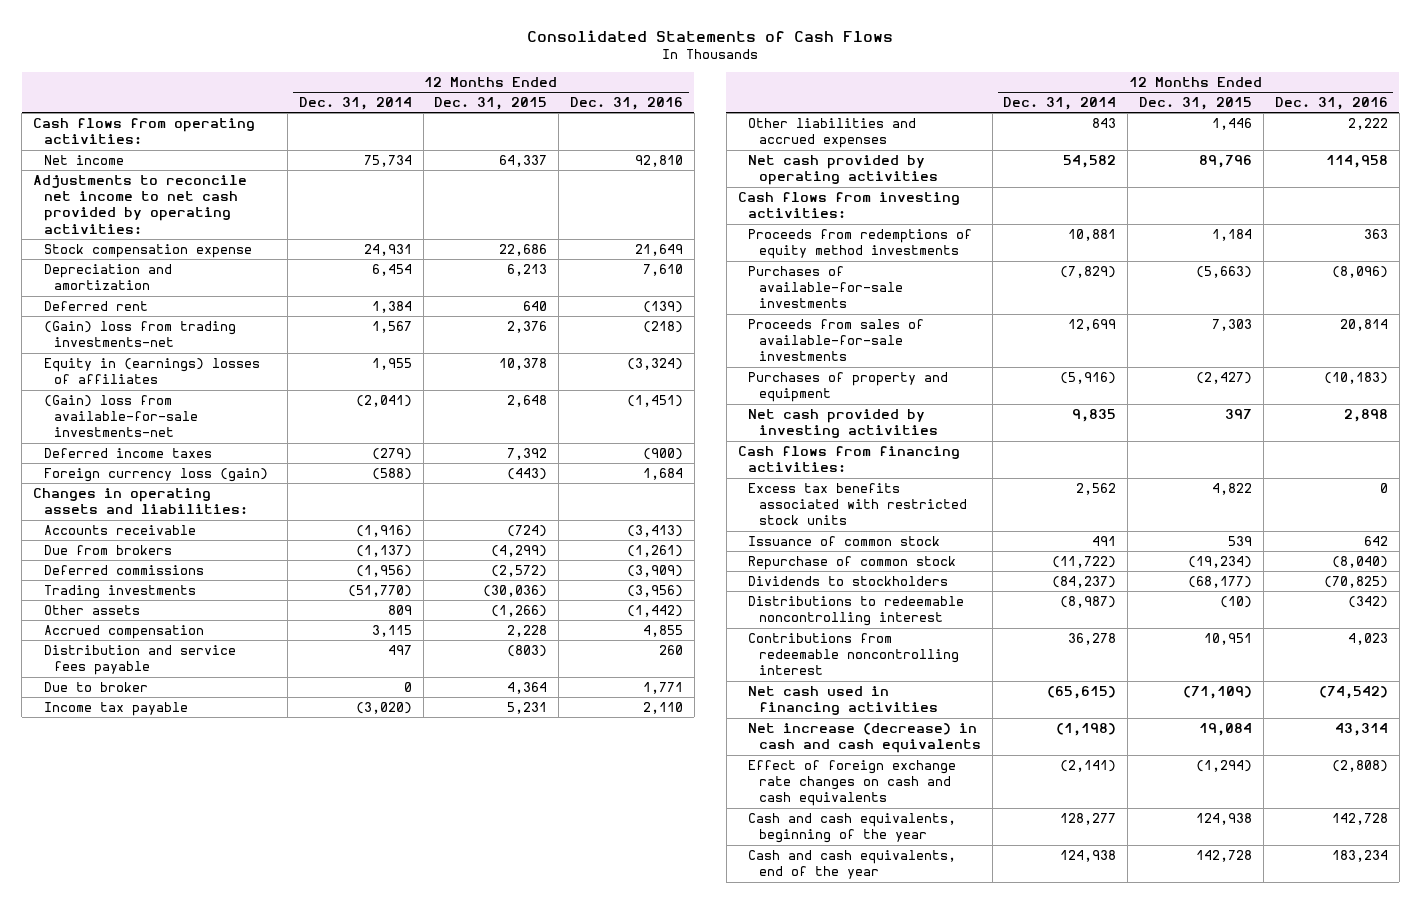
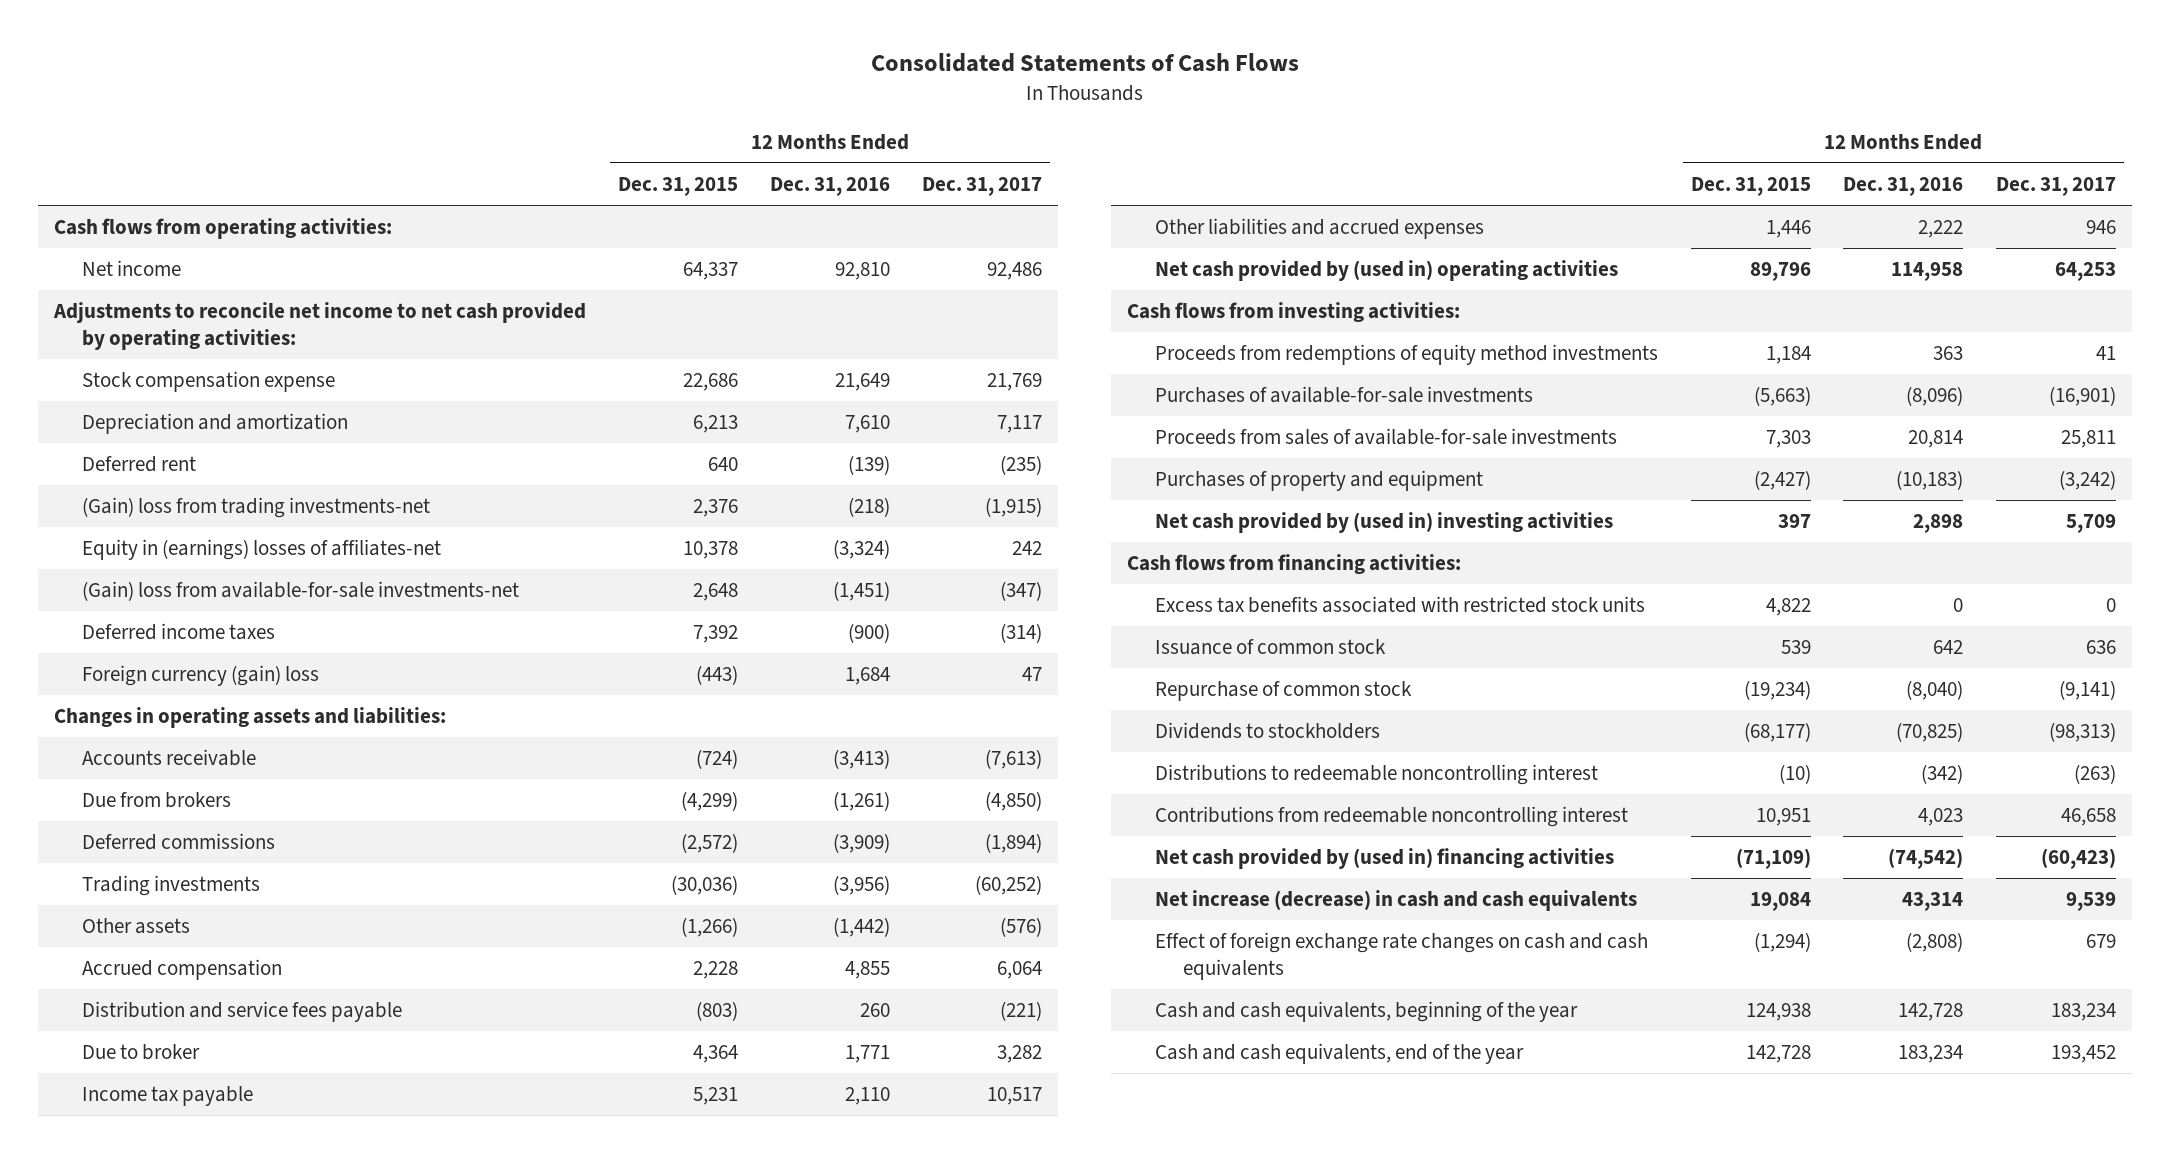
- | 12 Months Ended Dec. 31, 2014 | 12 Months Ended Dec. 31, 2015 | 12 Months Ended Dec. 31, 2016
+ | 12 Months Ended Dec. 31, 2015 | 12 Months Ended Dec. 31, 2016 | 12 Months Ended Dec. 31, 2017
- Equity in (earnings) losses of affiliates | 1,955 | 10,378 | (3,324)
+ Equity in (earnings) losses of affiliates-net | 10,378 | (3,324) | 242
- Foreign currency loss (gain) | (588) | (443) | 1,684
+ Foreign currency (gain) loss | (443) | 1,684 | 47
- Net cash provided by operating activities | 54,582 | 89,796 | 114,958
+ Net cash provided by (used in) operating activities | 89,796 | 114,958 | 64,253
- Net cash provided by investing activities | 9,835 | 397 | 2,898
+ Net cash provided by (used in) investing activities | 397 | 2,898 | 5,709
- Net cash used in financing activities | (65,615) | (71,109) | (74,542)
+ Net cash provided by (used in) financing activities | (71,109) | (74,542) | (60,423)

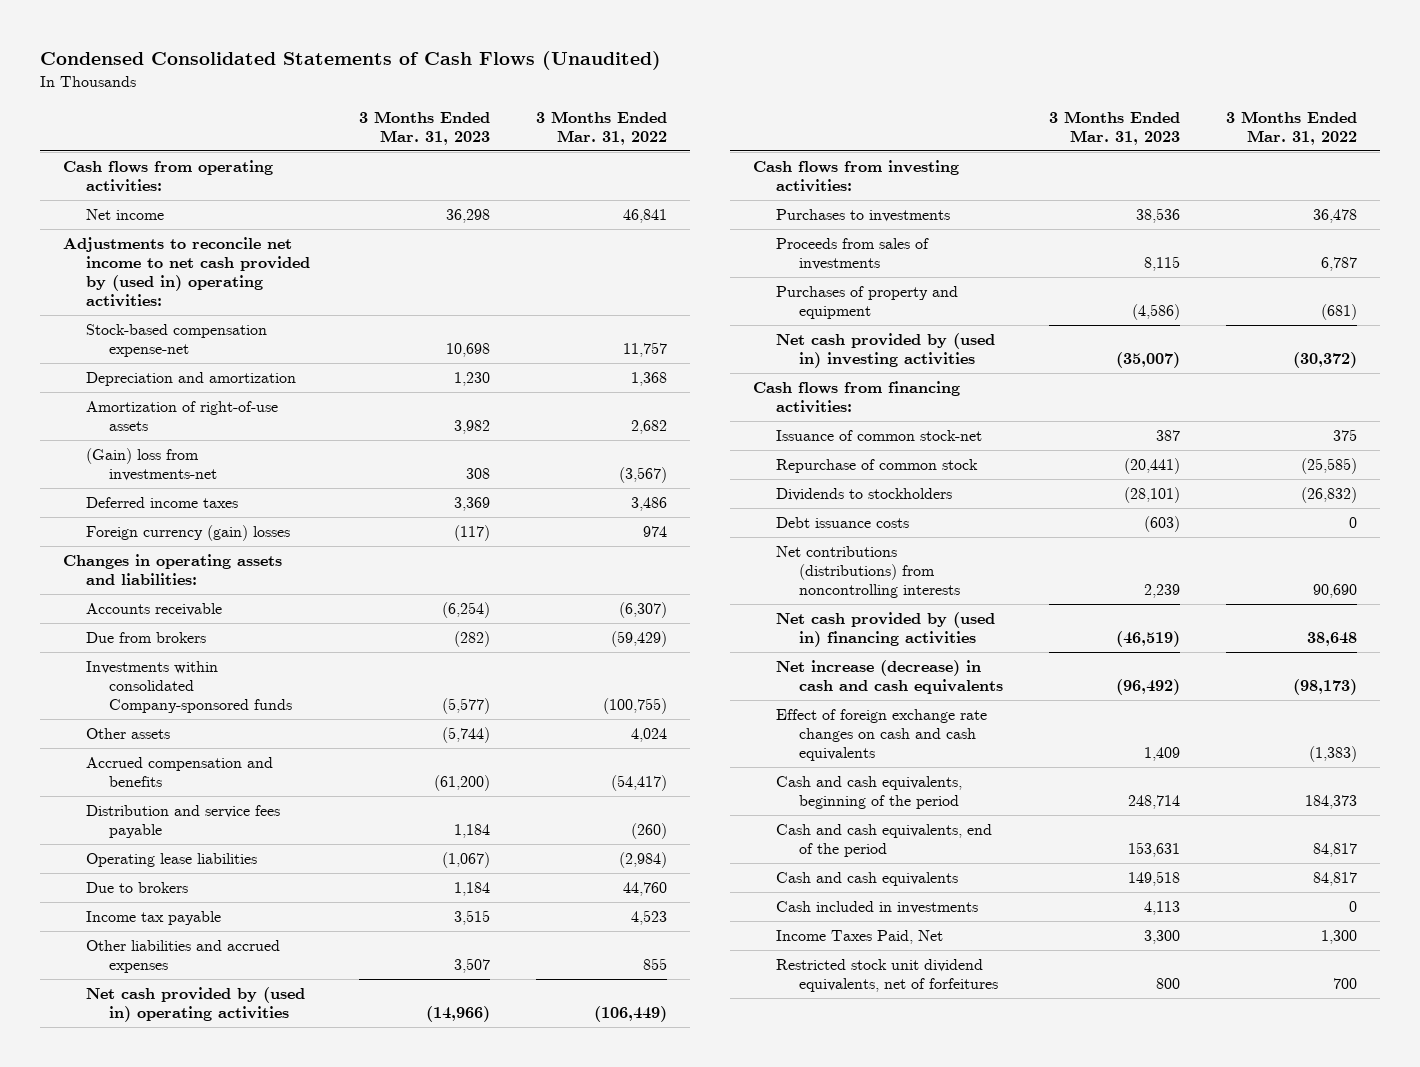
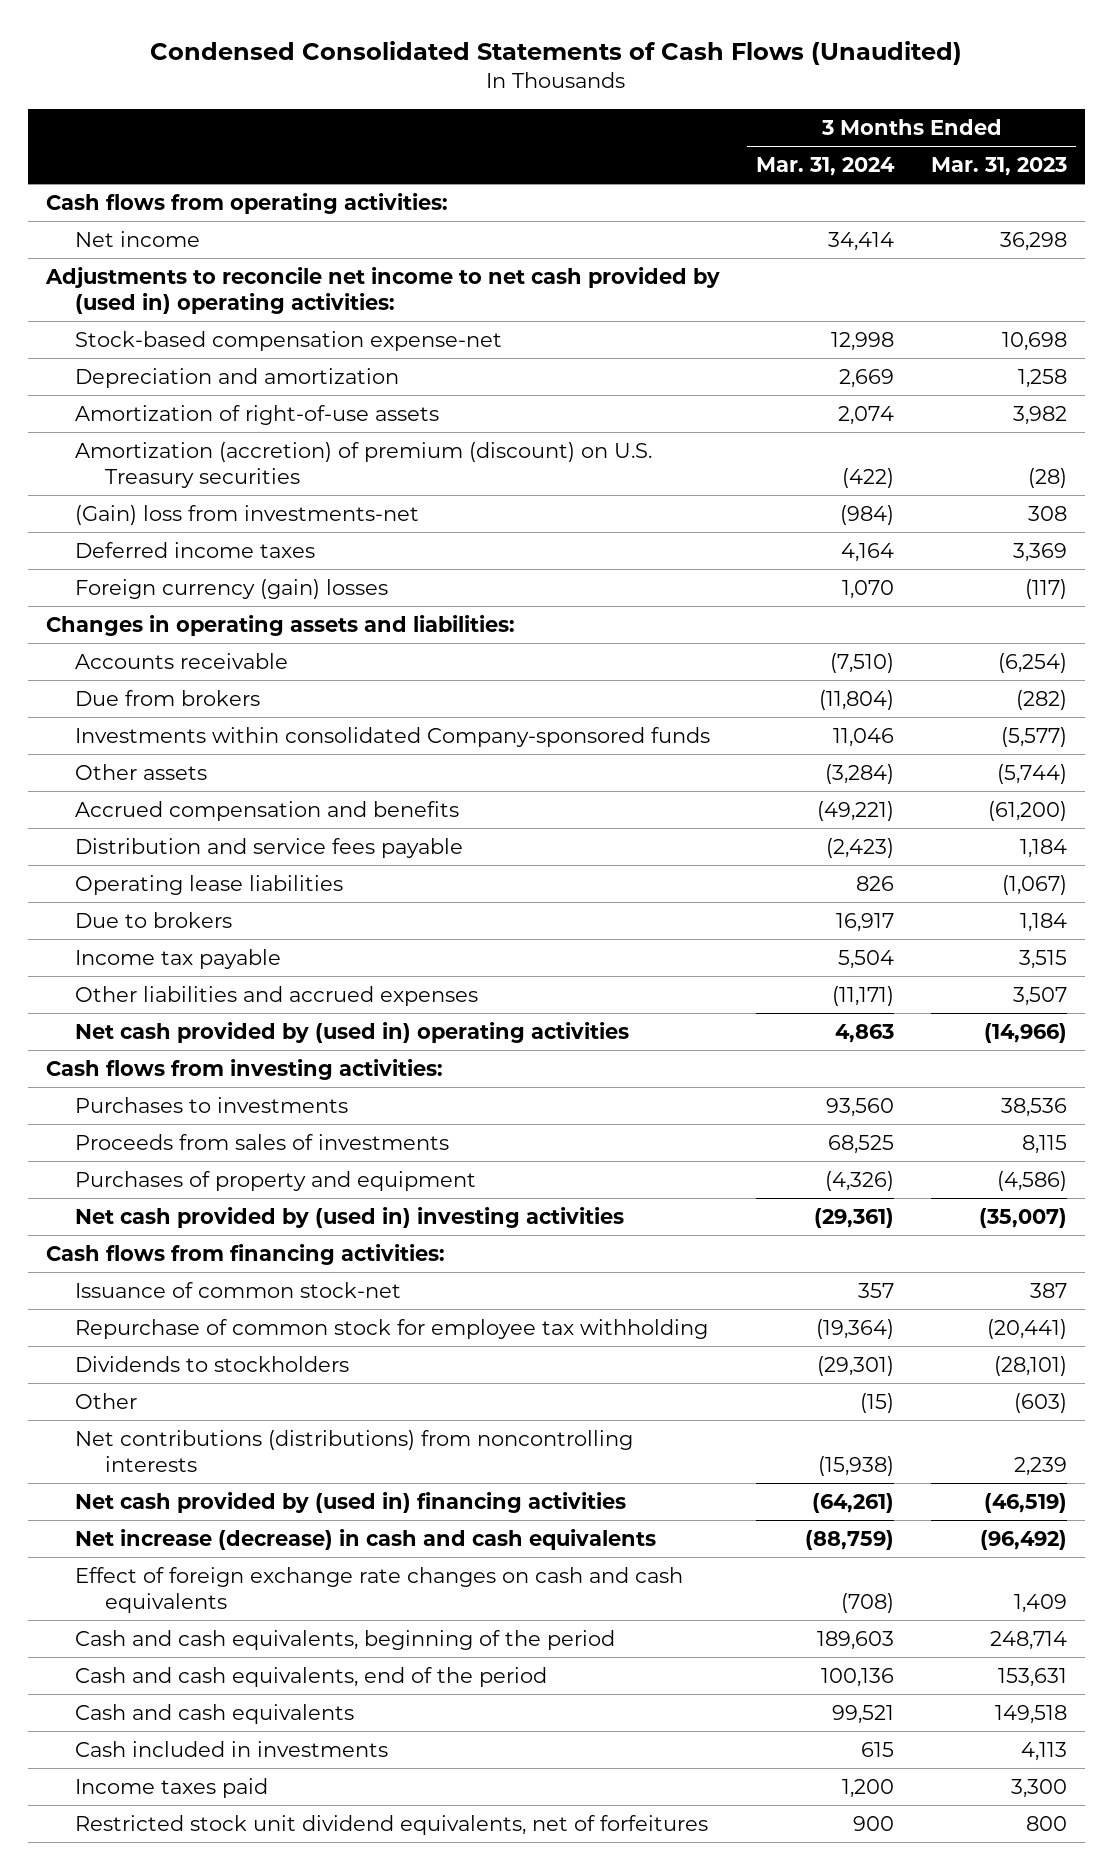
- | 3 Months Ended Mar. 31, 2023 | 3 Months Ended Mar. 31, 2022
+ | 3 Months Ended Mar. 31, 2024 | 3 Months Ended Mar. 31, 2023
- Depreciation and amortization | 1,230 | 1,368
+ Depreciation and amortization | 2,669 | 1,258
+ Amortization (accretion) of premium (discount) on U.S. Treasury securities | (422) | (28)
- Repurchase of common stock | (20,441) | (25,585)
+ Repurchase of common stock for employee tax withholding | (19,364) | (20,441)
- Debt issuance costs | (603) | 0
+ Other | (15) | (603)
- Income Taxes Paid, Net | 3,300 | 1,300
+ Income taxes paid | 1,200 | 3,300

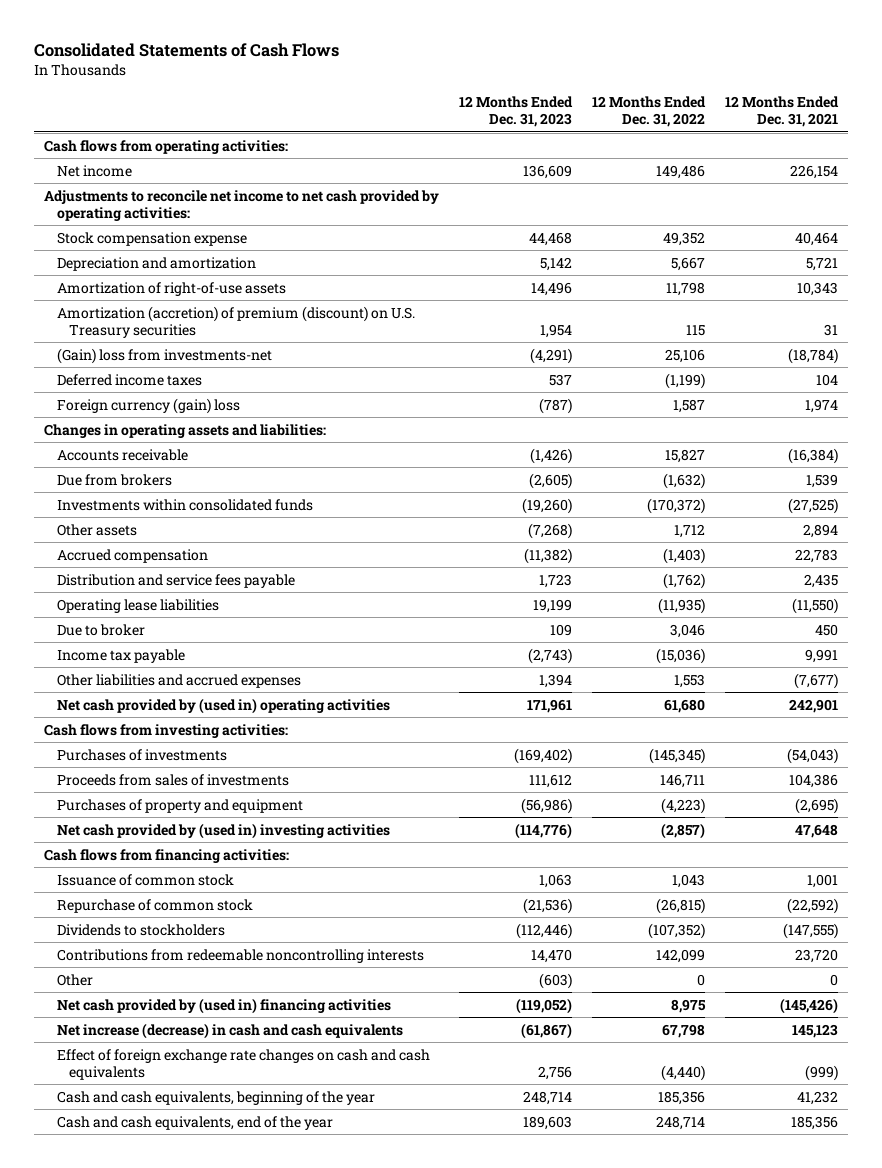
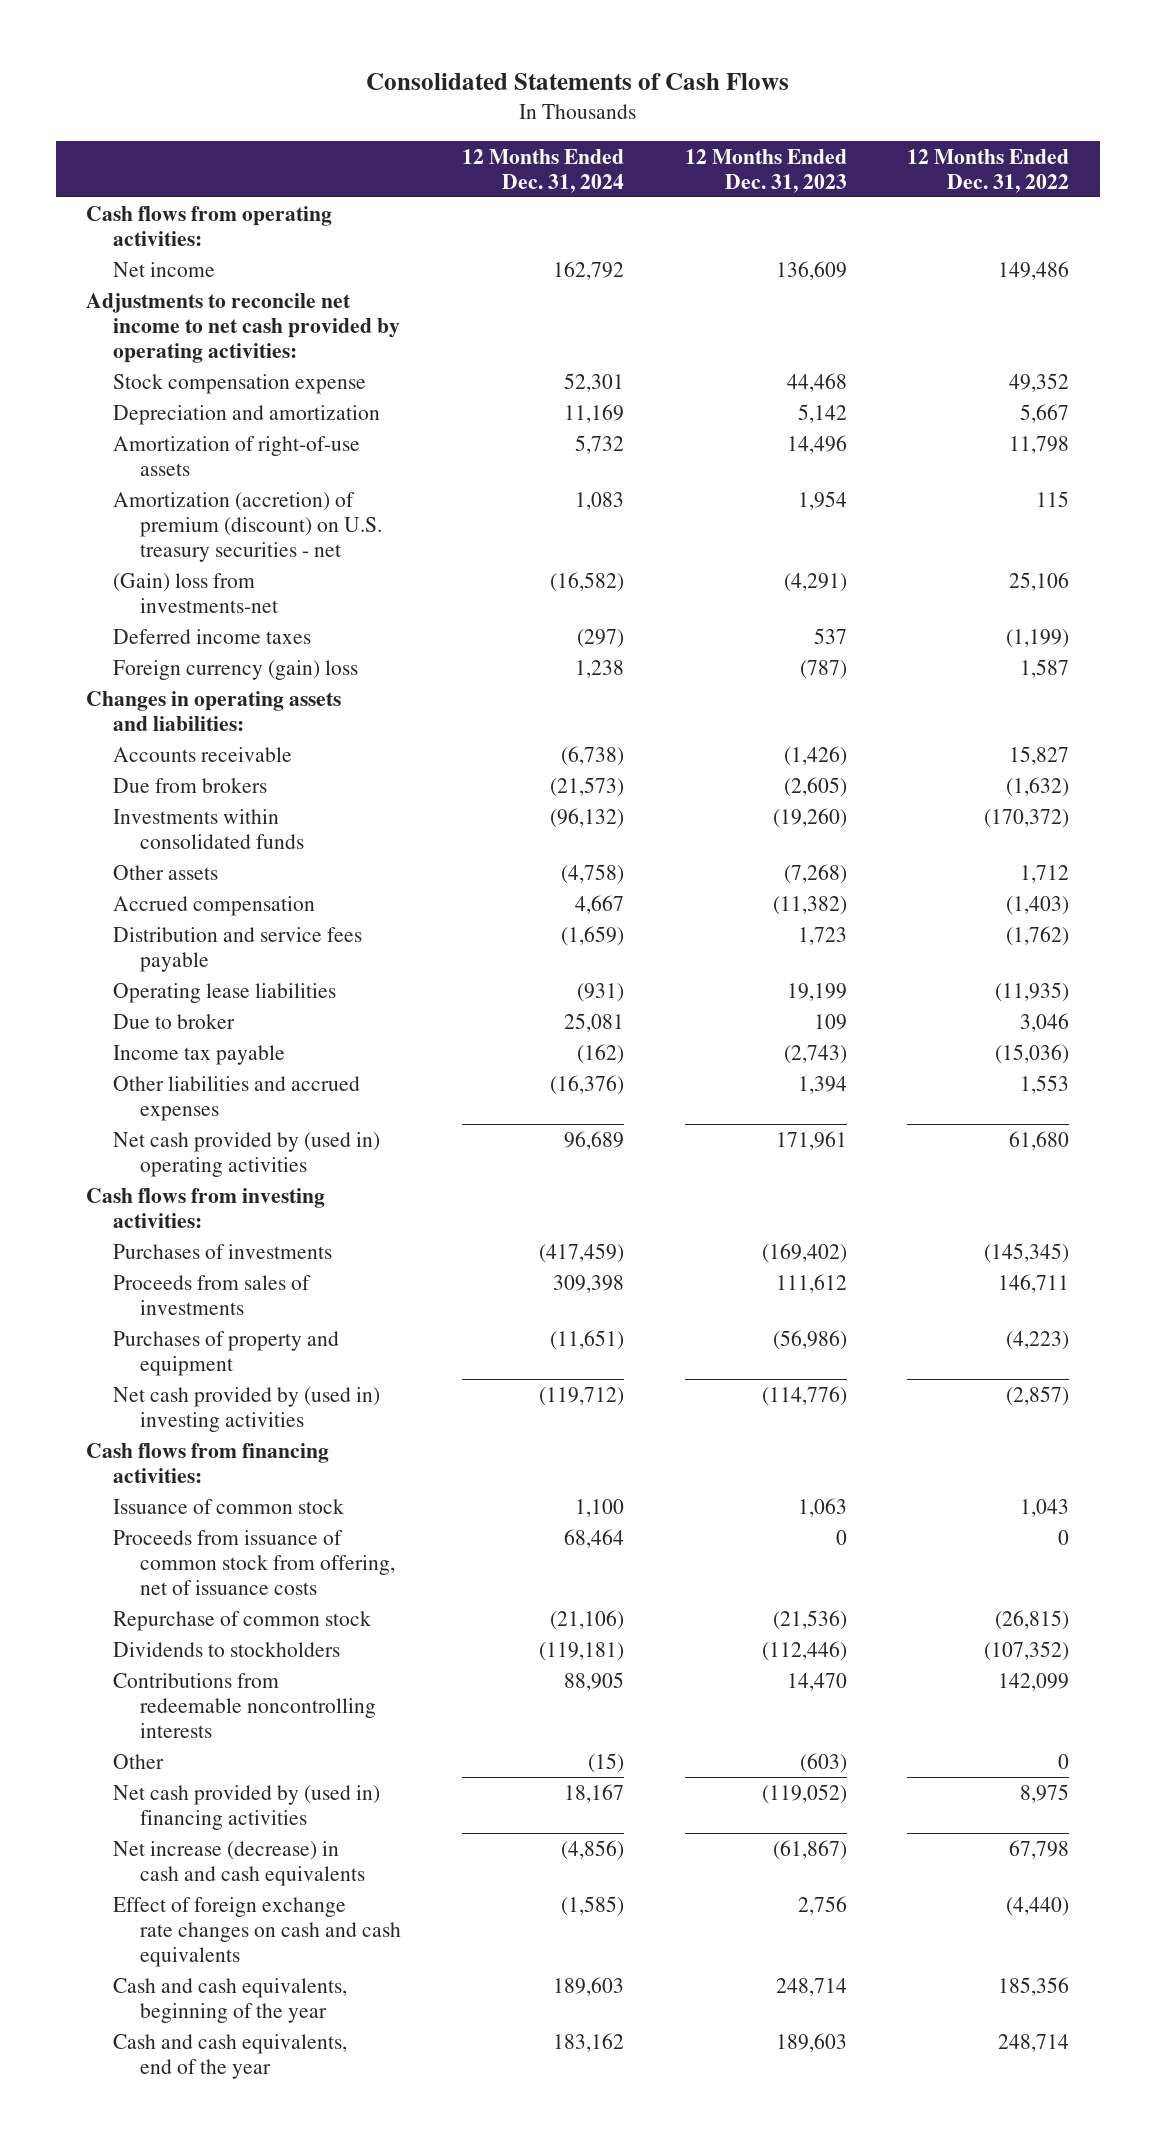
- | 12 Months Ended Dec. 31, 2023 | 12 Months Ended Dec. 31, 2022 | 12 Months Ended Dec. 31, 2021
+ | 12 Months Ended Dec. 31, 2024 | 12 Months Ended Dec. 31, 2023 | 12 Months Ended Dec. 31, 2022
- Amortization (accretion) of premium (discount) on U.S. Treasury securities | 1,954 | 115 | 31
+ Amortization (accretion) of premium (discount) on U.S. treasury securities - net | 1,083 | 1,954 | 115
+ Proceeds from issuance of common stock from offering, net of issuance costs | 68,464 | 0 | 0

